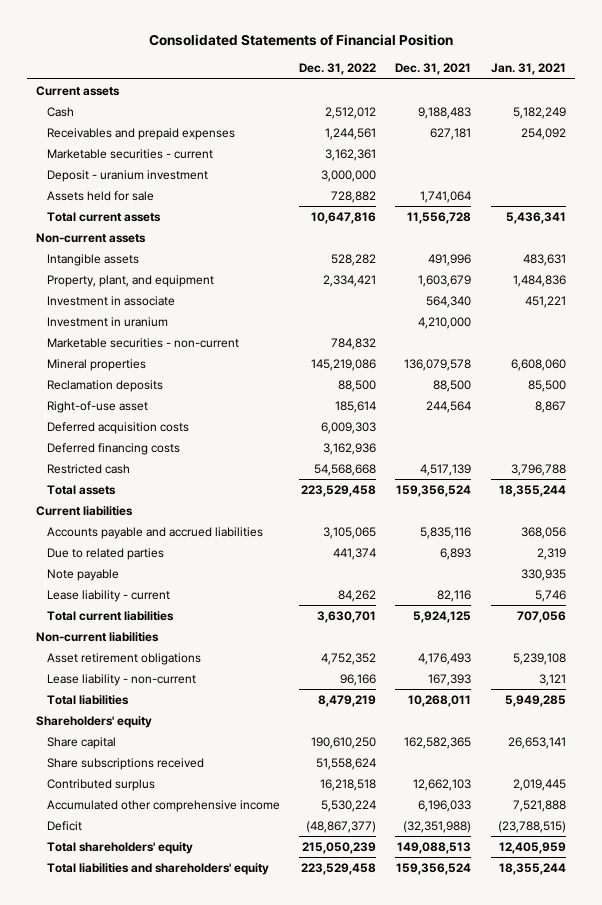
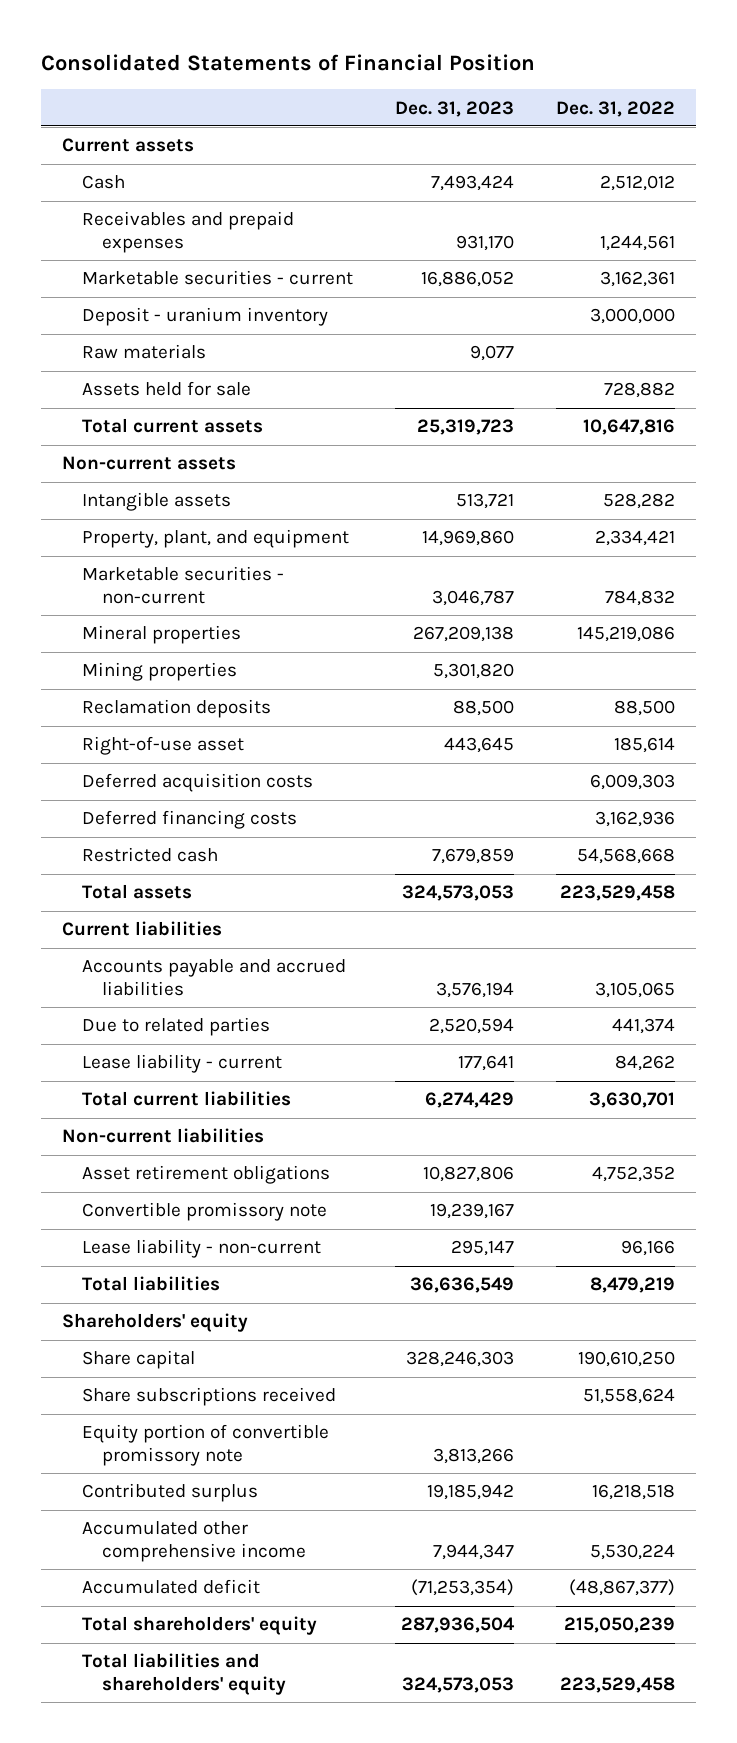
- | Dec. 31, 2022 | Dec. 31, 2021 | Jan. 31, 2021
+ | Dec. 31, 2023 | Dec. 31, 2022
- Deposit - uranium investment | 3,000,000 | |
+ Deposit - uranium inventory | | 3,000,000
+ Raw materials | 9,077 |
- Investment in associate | | 564,340 | 451,221
- Investment in uranium | | 4,210,000 |
+ Mining properties | 5,301,820 |
- Note payable | | | 330,935
+ Convertible promissory note | 19,239,167 |
+ Equity portion of convertible promissory note | 3,813,266 |
- Deficit | (48,867,377) | (32,351,988) | (23,788,515)
+ Accumulated deficit | (71,253,354) | (48,867,377)

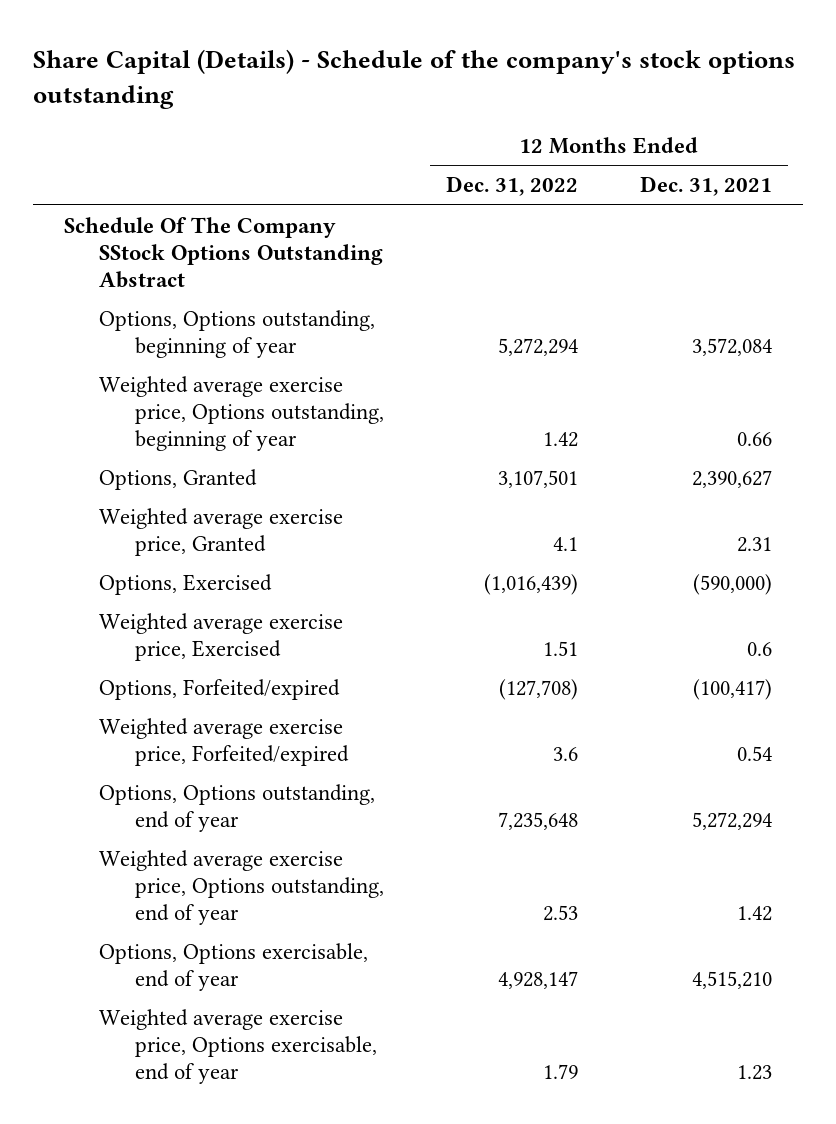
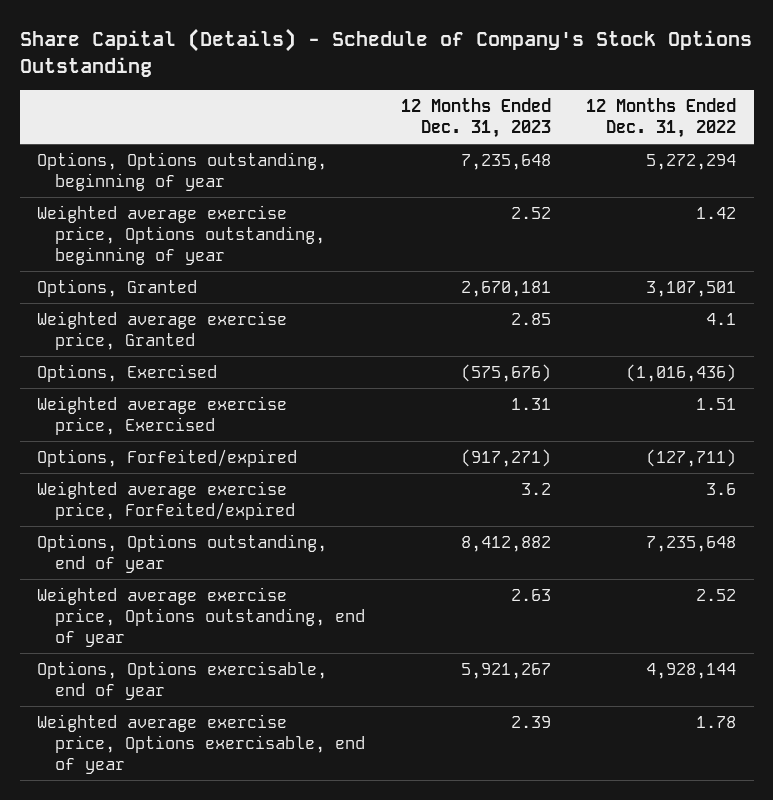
- Share Capital (Details) - Schedule of the company's stock options outstanding
+ Share Capital (Details) - Schedule of Company's Stock Options Outstanding
- | 12 Months Ended Dec. 31, 2022 | 12 Months Ended Dec. 31, 2021
+ | 12 Months Ended Dec. 31, 2023 | 12 Months Ended Dec. 31, 2022
- Schedule Of The Company SStock Options Outstanding Abstract
- Options, Exercised | (1,016,439) | (590,000)
+ Options, Exercised | (575,676) | (1,016,436)
- Options, Forfeited/expired | (127,708) | (100,417)
+ Options, Forfeited/expired | (917,271) | (127,711)
- Weighted average exercise price, Options outstanding, end of year | 2.53 | 1.42
- Options, Options exercisable, end of year | 4,928,147 | 4,515,210
- Weighted average exercise price, Options exercisable, end of year | 1.79 | 1.23
+ Weighted average exercise price, Options outstanding, end of year | 2.63 | 2.52
+ Options, Options exercisable, end of year | 5,921,267 | 4,928,144
+ Weighted average exercise price, Options exercisable, end of year | 2.39 | 1.78

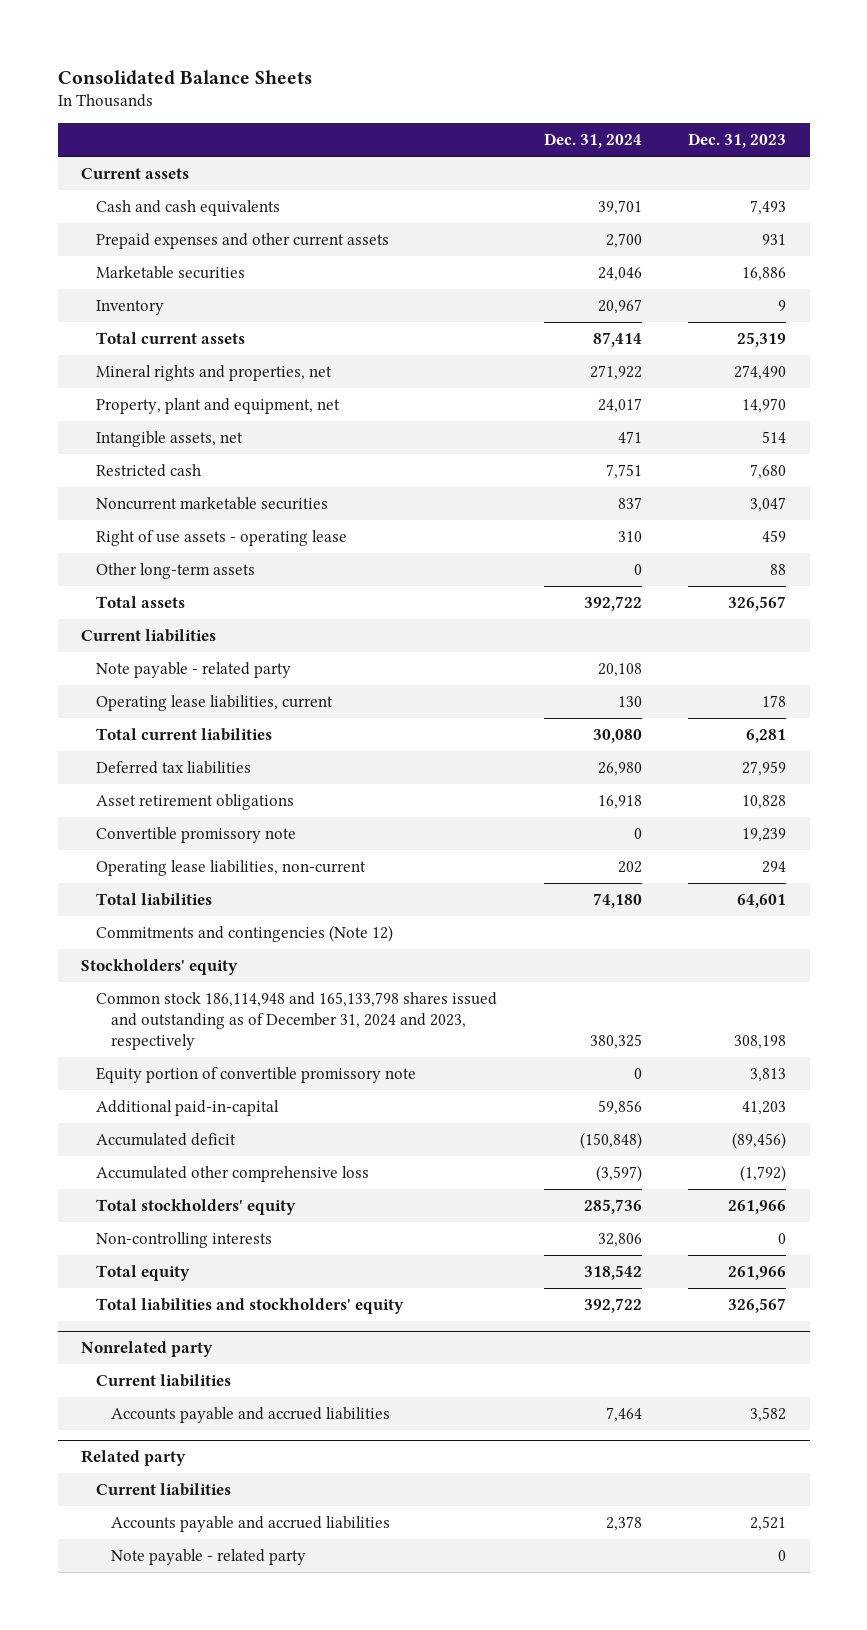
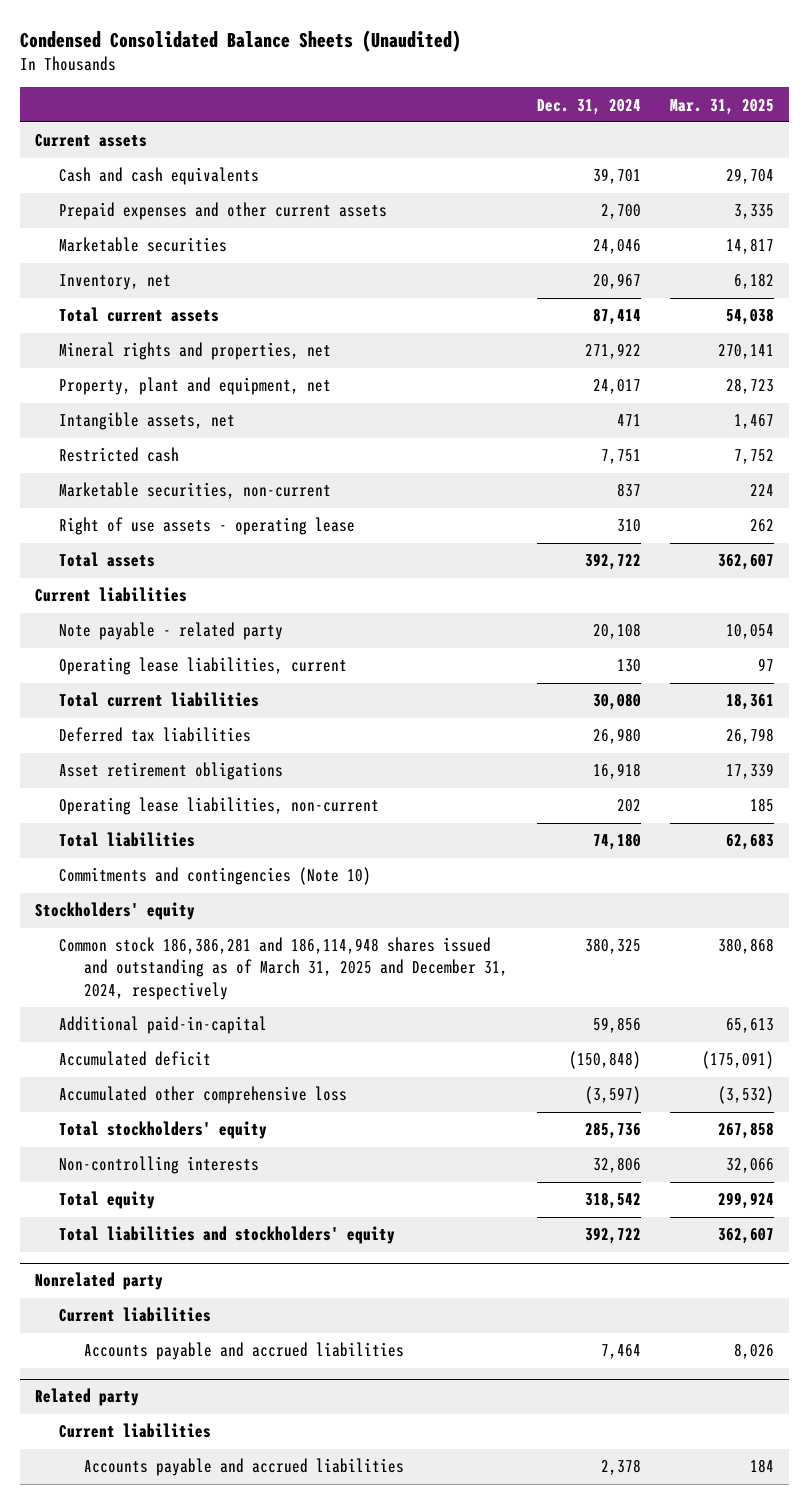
- Consolidated Balance Sheets
+ Condensed Consolidated Balance Sheets (Unaudited)
- | Dec. 31, 2024 | Dec. 31, 2023
+ | Dec. 31, 2024 | Mar. 31, 2025
- Inventory | 20,967 | 9
+ Inventory, net | 20,967 | 6,182
- Noncurrent marketable securities | 837 | 3,047
+ Marketable securities, non-current | 837 | 224
- Other long-term assets | 0 | 88
- Convertible promissory note | 0 | 19,239
- Commitments and contingencies (Note 12)
+ Commitments and contingencies (Note 10)
- Common stock 186,114,948 and 165,133,798 shares issued and outstanding as of December 31, 2024 and 2023, respectively | 380,325 | 308,198
- Equity portion of convertible promissory note | 0 | 3,813
+ Common stock 186,386,281 and 186,114,948 shares issued and outstanding as of March 31, 2025 and December 31, 2024, respectively | 380,325 | 380,868
@ Related party
- Note payable - related party | | 0

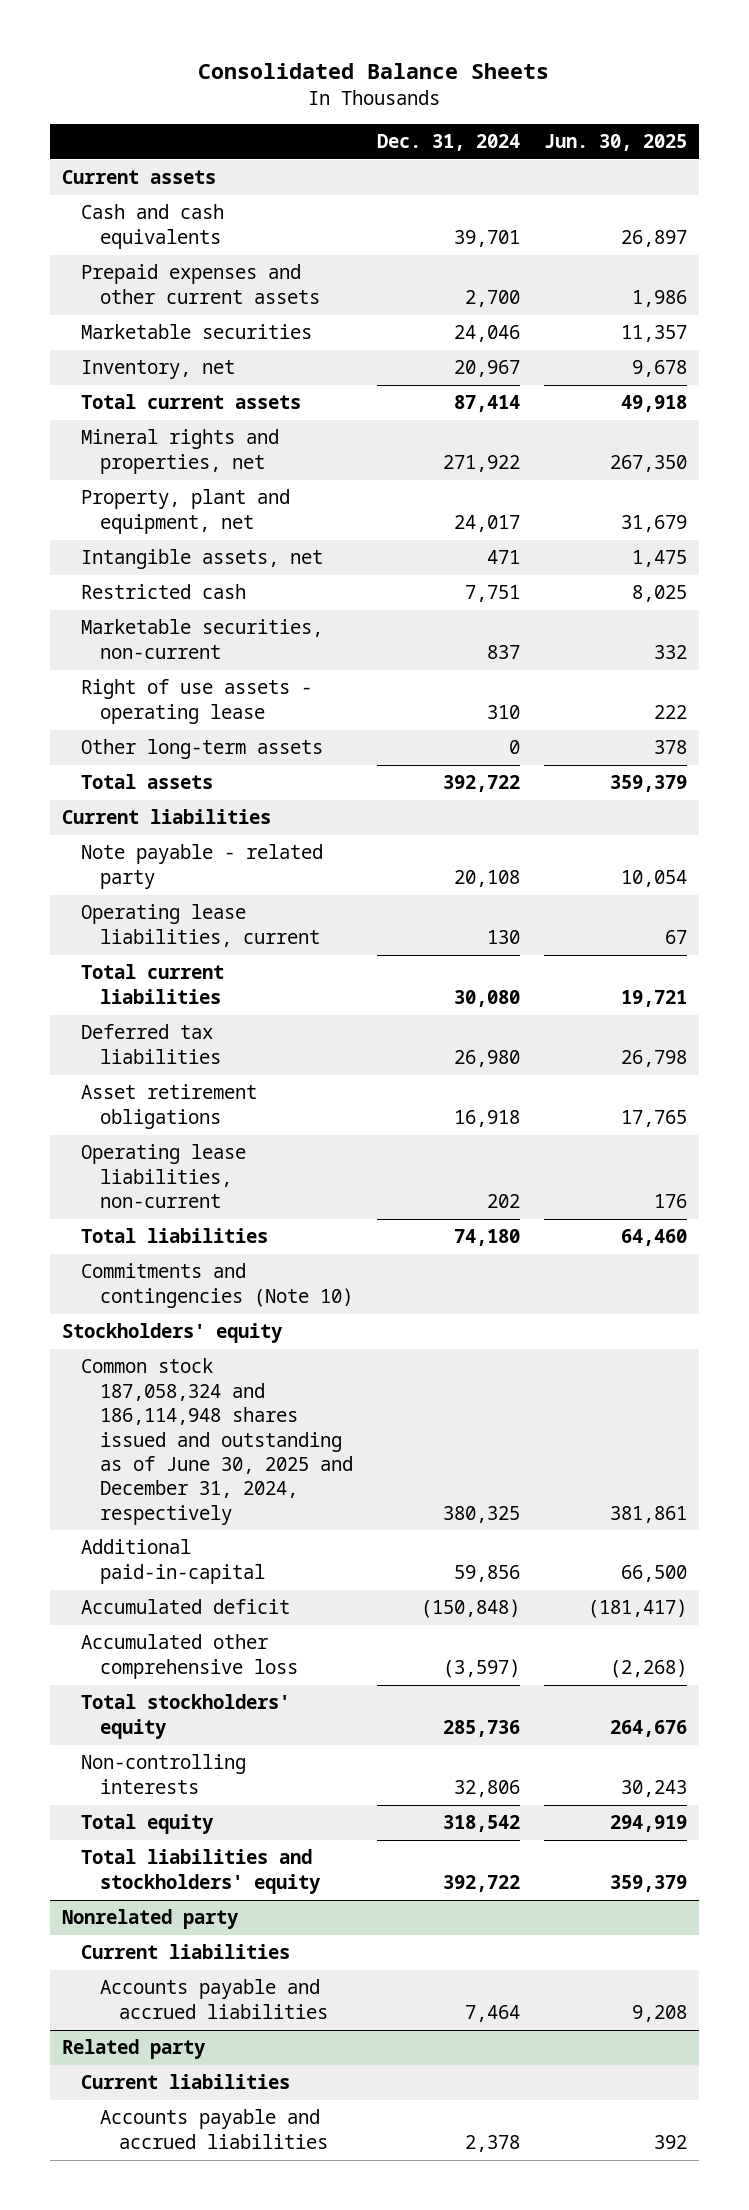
- Condensed Consolidated Balance Sheets (Unaudited)
+ Consolidated Balance Sheets
- | Dec. 31, 2024 | Mar. 31, 2025
+ | Dec. 31, 2024 | Jun. 30, 2025
+ Other long-term assets | 0 | 378
- Common stock 186,386,281 and 186,114,948 shares issued and outstanding as of March 31, 2025 and December 31, 2024, respectively | 380,325 | 380,868
+ Common stock 187,058,324 and 186,114,948 shares issued and outstanding as of June 30, 2025 and December 31, 2024, respectively | 380,325 | 381,861

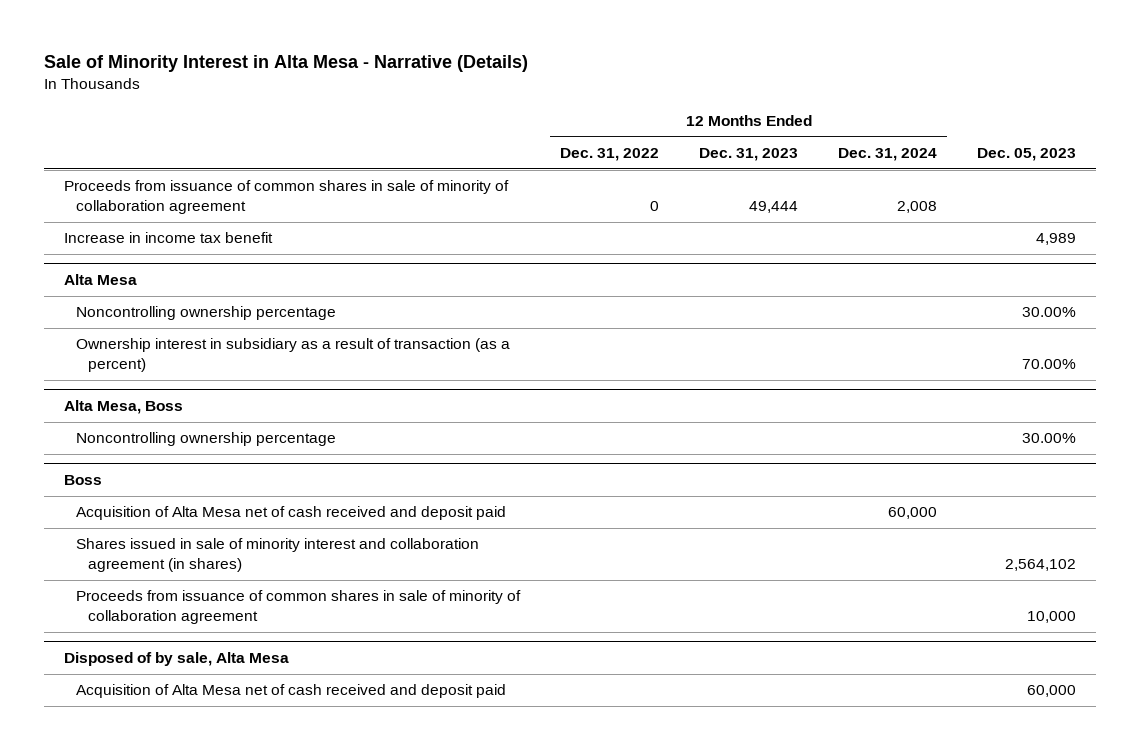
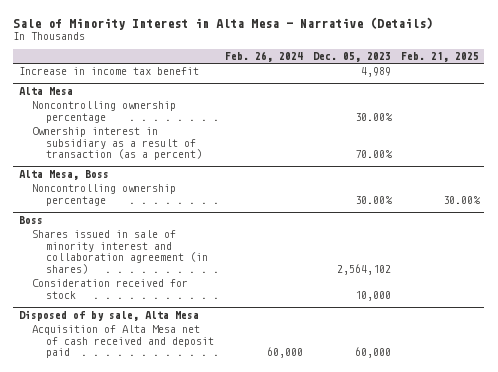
- | 12 Months Ended Dec. 31, 2022 | 12 Months Ended Dec. 31, 2023 | 12 Months Ended Dec. 31, 2024 | Dec. 05, 2023
+ | Feb. 26, 2024 | Dec. 05, 2023 | Feb. 21, 2025
- Proceeds from issuance of common shares in sale of minority of collaboration agreement | 0 | 49,444 | 2,008 |
@ Boss
- Acquisition of Alta Mesa net of cash received and deposit paid | | | 60,000 |
- Proceeds from issuance of common shares in sale of minority of collaboration agreement | | | | 10,000
+ Consideration received for stock | | 10,000 |

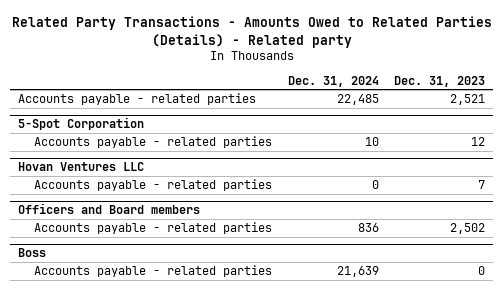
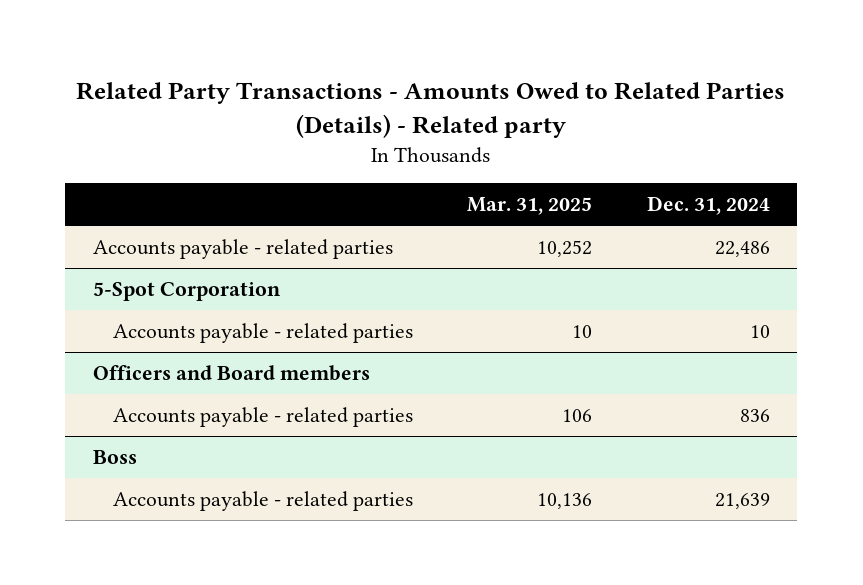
- | Dec. 31, 2024 | Dec. 31, 2023
+ | Mar. 31, 2025 | Dec. 31, 2024
- Accounts payable - related parties | 22,485 | 2,521
+ Accounts payable - related parties | 10,252 | 22,486
- Hovan Ventures LLC
- Accounts payable - related parties | 0 | 7

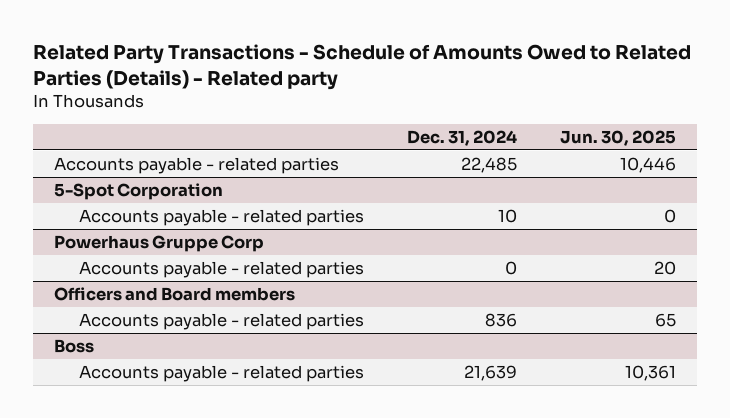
- Related Party Transactions - Amounts Owed to Related Parties (Details) - Related party
+ Related Party Transactions - Schedule of Amounts Owed to Related Parties (Details) - Related party
- | Mar. 31, 2025 | Dec. 31, 2024
+ | Dec. 31, 2024 | Jun. 30, 2025
- Accounts payable - related parties | 10,252 | 22,486
+ Accounts payable - related parties | 22,485 | 10,446
+ Powerhaus Gruppe Corp
+ Accounts payable - related parties | 0 | 20

